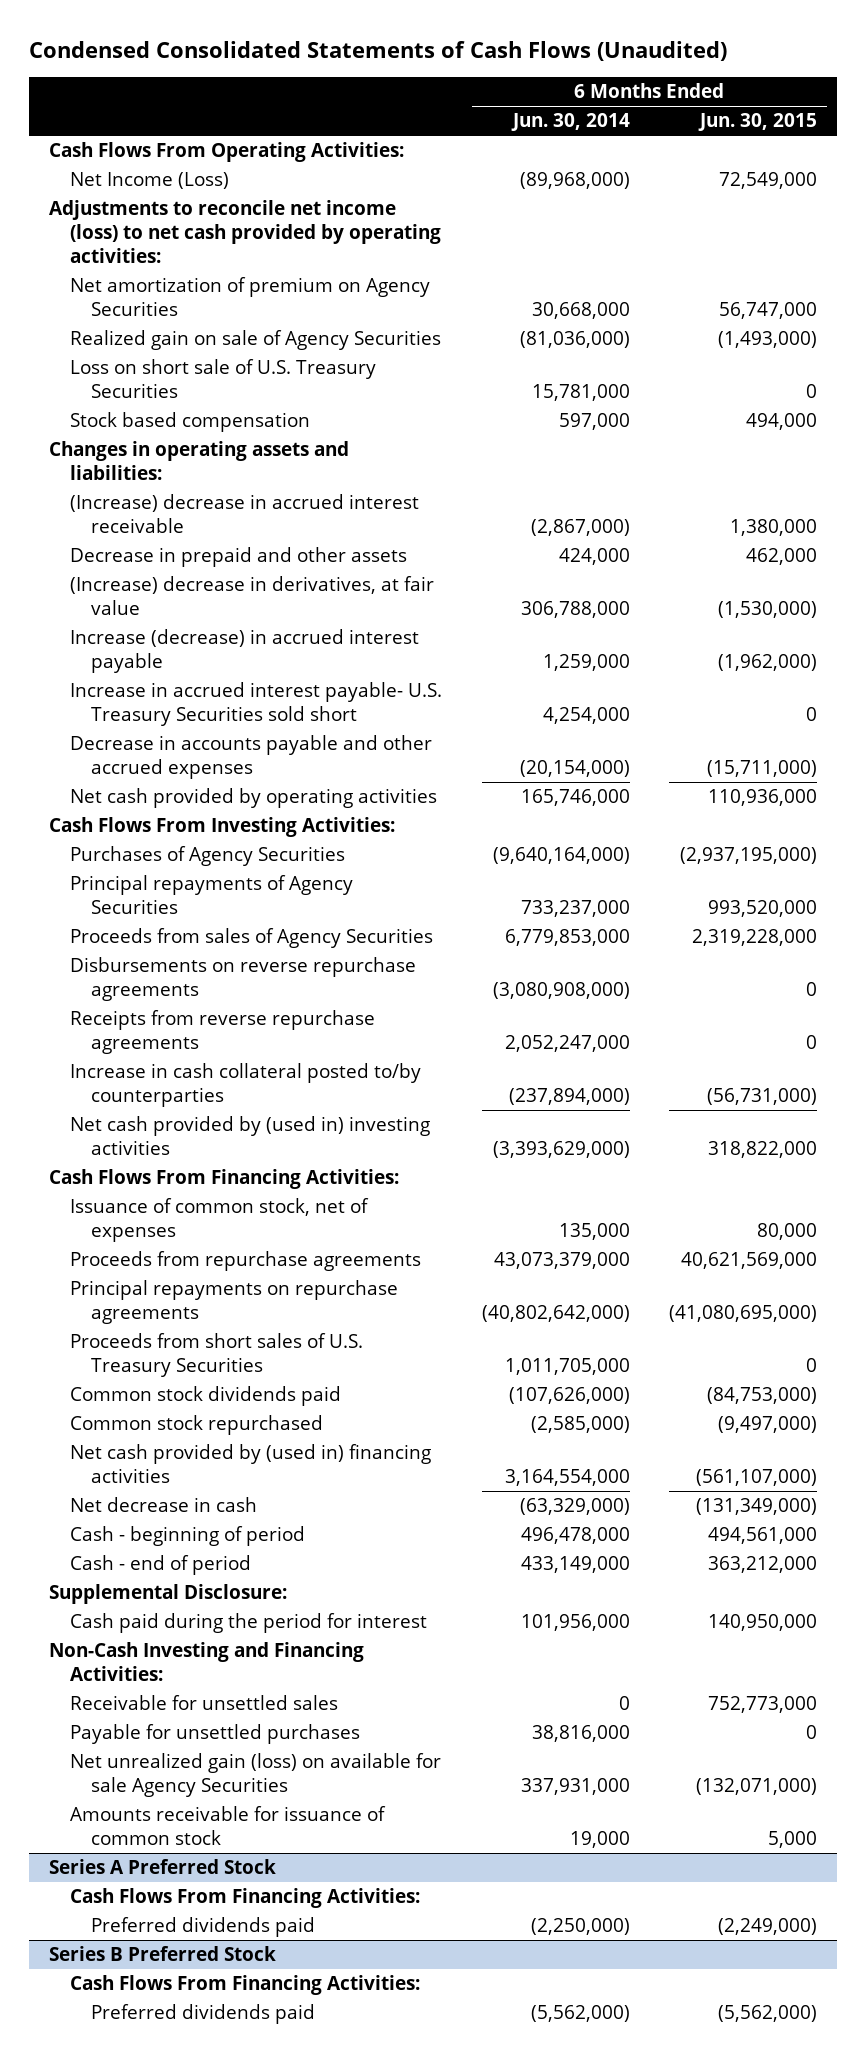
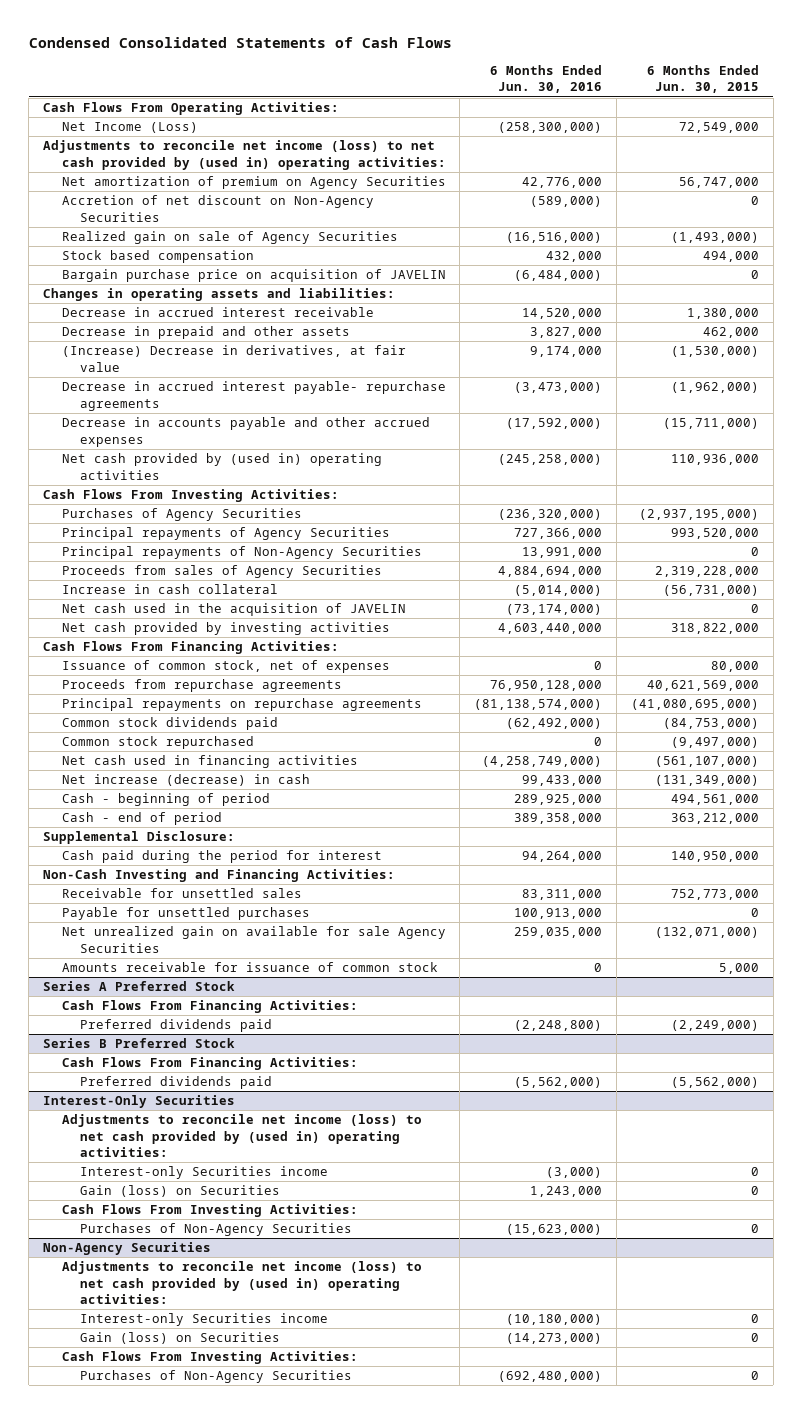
- Condensed Consolidated Statements of Cash Flows (Unaudited)
+ Condensed Consolidated Statements of Cash Flows
- | 6 Months Ended Jun. 30, 2014 | 6 Months Ended Jun. 30, 2015
+ | 6 Months Ended Jun. 30, 2016 | 6 Months Ended Jun. 30, 2015
- Adjustments to reconcile net income (loss) to net cash provided by operating activities:
+ Adjustments to reconcile net income (loss) to net cash provided by (used in) operating activities:
+ Accretion of net discount on Non-Agency Securities | (589,000) | 0
- Loss on short sale of U.S. Treasury Securities | 15,781,000 | 0
+ Bargain purchase price on acquisition of JAVELIN | (6,484,000) | 0
- (Increase) decrease in accrued interest receivable | (2,867,000) | 1,380,000
+ Decrease in accrued interest receivable | 14,520,000 | 1,380,000
- (Increase) decrease in derivatives, at fair value | 306,788,000 | (1,530,000)
- Increase (decrease) in accrued interest payable | 1,259,000 | (1,962,000)
- Increase in accrued interest payable- U.S. Treasury Securities sold short | 4,254,000 | 0
+ (Increase) Decrease in derivatives, at fair value | 9,174,000 | (1,530,000)
+ Decrease in accrued interest payable- repurchase agreements | (3,473,000) | (1,962,000)
- Net cash provided by operating activities | 165,746,000 | 110,936,000
+ Net cash provided by (used in) operating activities | (245,258,000) | 110,936,000
+ Principal repayments of Non-Agency Securities | 13,991,000 | 0
- Disbursements on reverse repurchase agreements | (3,080,908,000) | 0
- Receipts from reverse repurchase agreements | 2,052,247,000 | 0
- Increase in cash collateral posted to/by counterparties | (237,894,000) | (56,731,000)
- Net cash provided by (used in) investing activities | (3,393,629,000) | 318,822,000
+ Increase in cash collateral | (5,014,000) | (56,731,000)
+ Net cash used in the acquisition of JAVELIN | (73,174,000) | 0
+ Net cash provided by investing activities | 4,603,440,000 | 318,822,000
- Proceeds from short sales of U.S. Treasury Securities | 1,011,705,000 | 0
- Net cash provided by (used in) financing activities | 3,164,554,000 | (561,107,000)
- Net decrease in cash | (63,329,000) | (131,349,000)
+ Net cash used in financing activities | (4,258,749,000) | (561,107,000)
+ Net increase (decrease) in cash | 99,433,000 | (131,349,000)
- Net unrealized gain (loss) on available for sale Agency Securities | 337,931,000 | (132,071,000)
+ Net unrealized gain on available for sale Agency Securities | 259,035,000 | (132,071,000)
+ Interest-Only Securities
+ Adjustments to reconcile net income (loss) to net cash provided by (used in) operating activities:
+ Interest-only Securities income | (3,000) | 0
+ Gain (loss) on Securities | 1,243,000 | 0
+ Cash Flows From Investing Activities:
+ Purchases of Non-Agency Securities | (15,623,000) | 0
+ Non-Agency Securities
+ Adjustments to reconcile net income (loss) to net cash provided by (used in) operating activities:
+ Interest-only Securities income | (10,180,000) | 0
+ Gain (loss) on Securities | (14,273,000) | 0
+ Cash Flows From Investing Activities:
+ Purchases of Non-Agency Securities | (692,480,000) | 0

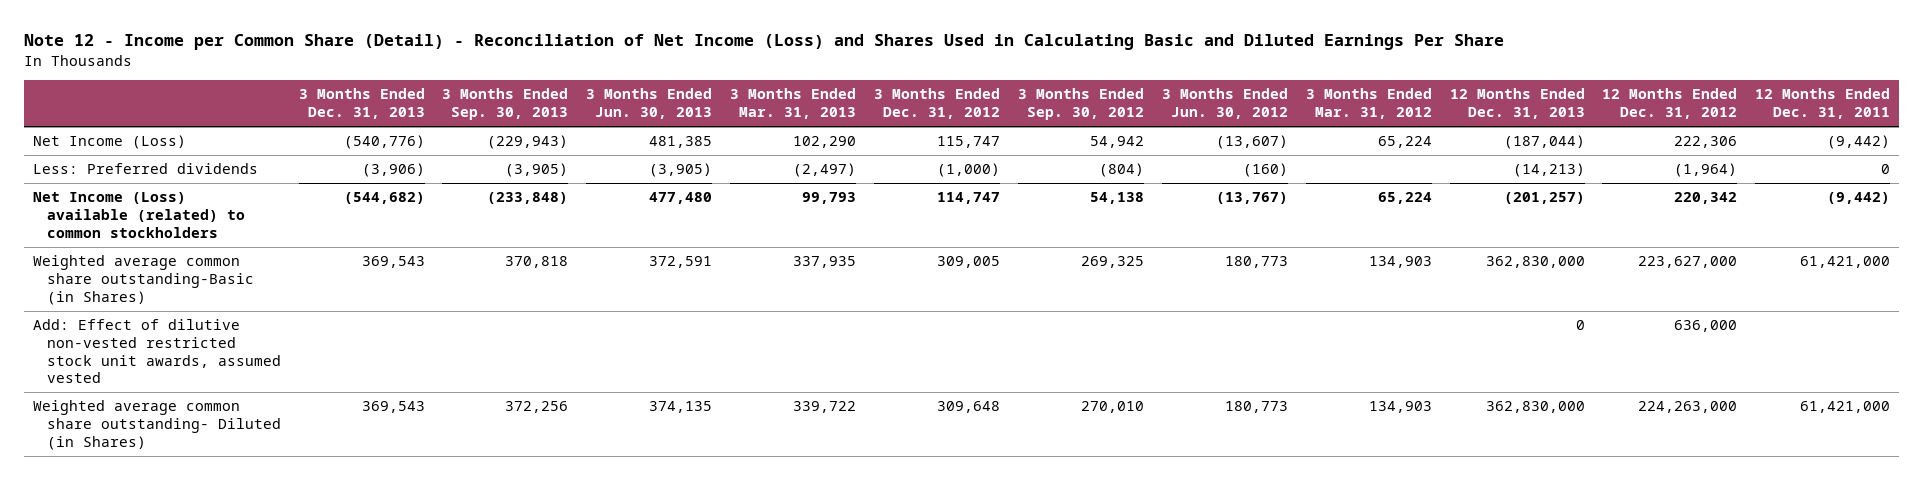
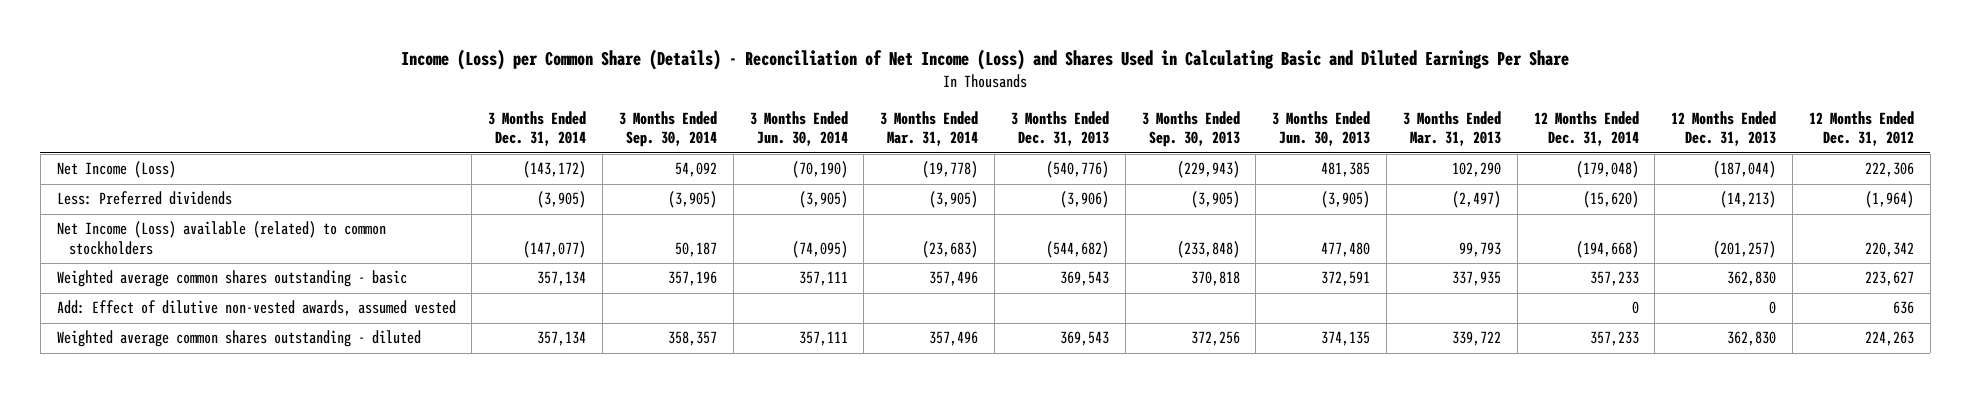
- Note 12 - Income per Common Share (Detail) - Reconciliation of Net Income (Loss) and Shares Used in Calculating Basic and Diluted Earnings Per Share
+ Income (Loss) per Common Share (Details) - Reconciliation of Net Income (Loss) and Shares Used in Calculating Basic and Diluted Earnings Per Share
- | 3 Months Ended Dec. 31, 2013 | 3 Months Ended Sep. 30, 2013 | 3 Months Ended Jun. 30, 2013 | 3 Months Ended Mar. 31, 2013 | 3 Months Ended Dec. 31, 2012 | 3 Months Ended Sep. 30, 2012 | 3 Months Ended Jun. 30, 2012 | 3 Months Ended Mar. 31, 2012 | 12 Months Ended Dec. 31, 2013 | 12 Months Ended Dec. 31, 2012 | 12 Months Ended Dec. 31, 2011
+ | 3 Months Ended Dec. 31, 2014 | 3 Months Ended Sep. 30, 2014 | 3 Months Ended Jun. 30, 2014 | 3 Months Ended Mar. 31, 2014 | 3 Months Ended Dec. 31, 2013 | 3 Months Ended Sep. 30, 2013 | 3 Months Ended Jun. 30, 2013 | 3 Months Ended Mar. 31, 2013 | 12 Months Ended Dec. 31, 2014 | 12 Months Ended Dec. 31, 2013 | 12 Months Ended Dec. 31, 2012
- Weighted average common share outstanding-Basic (in Shares) | 369,543 | 370,818 | 372,591 | 337,935 | 309,005 | 269,325 | 180,773 | 134,903 | 362,830,000 | 223,627,000 | 61,421,000
- Add: Effect of dilutive non-vested restricted stock unit awards, assumed vested | | | | | | | | | 0 | 636,000 |
- Weighted average common share outstanding- Diluted (in Shares) | 369,543 | 372,256 | 374,135 | 339,722 | 309,648 | 270,010 | 180,773 | 134,903 | 362,830,000 | 224,263,000 | 61,421,000
+ Weighted average common shares outstanding - basic | 357,134 | 357,196 | 357,111 | 357,496 | 369,543 | 370,818 | 372,591 | 337,935 | 357,233 | 362,830 | 223,627
+ Add: Effect of dilutive non-vested awards, assumed vested | | | | | | | | | 0 | 0 | 636
+ Weighted average common shares outstanding - diluted | 357,134 | 358,357 | 357,111 | 357,496 | 369,543 | 372,256 | 374,135 | 339,722 | 357,233 | 362,830 | 224,263

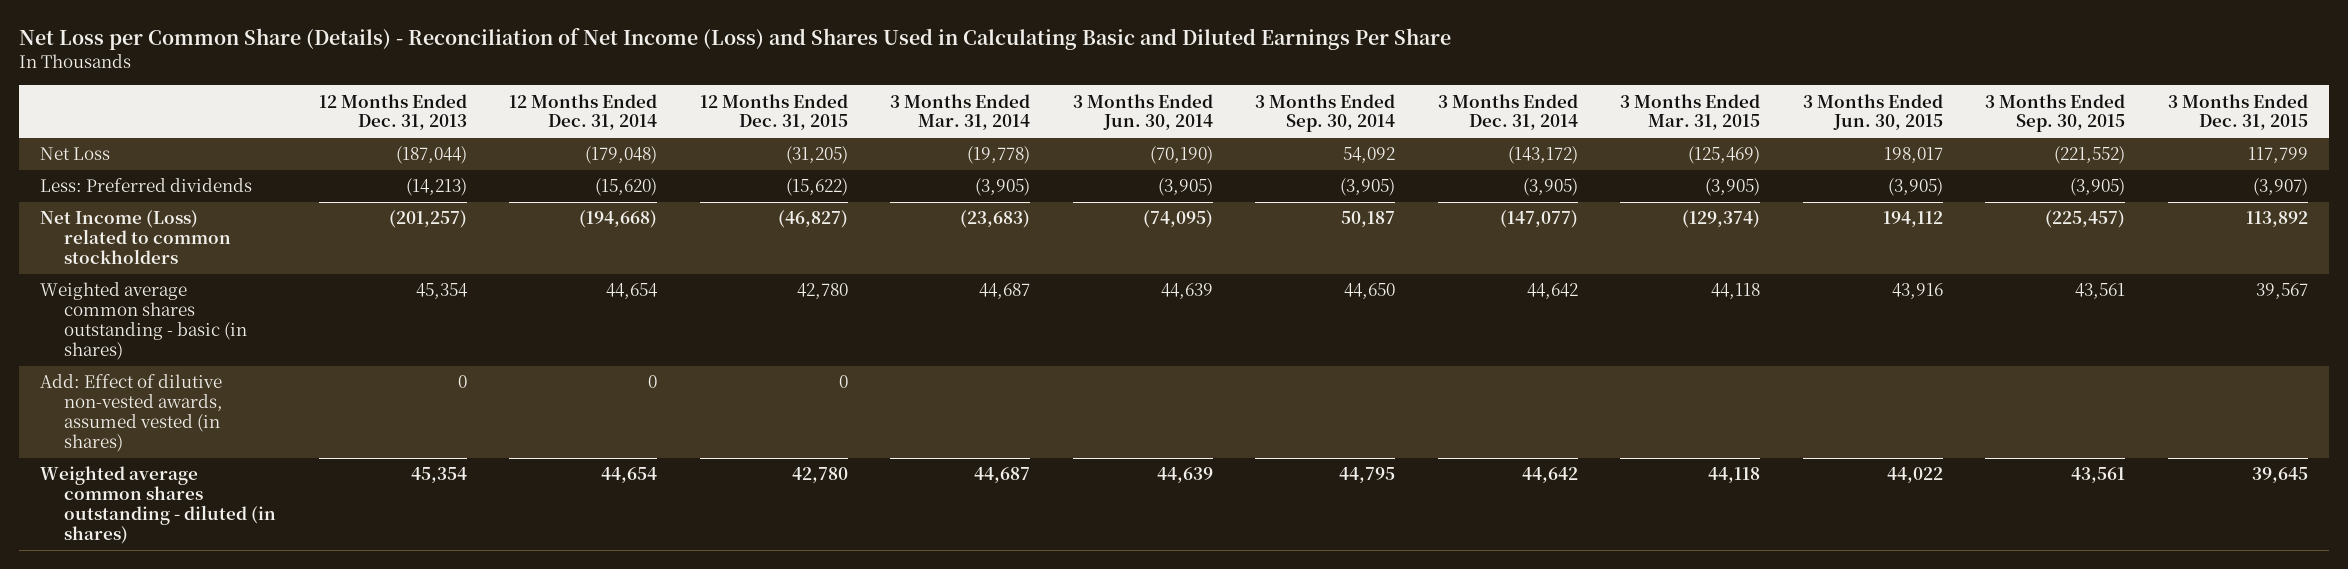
- Income (Loss) per Common Share (Details) - Reconciliation of Net Income (Loss) and Shares Used in Calculating Basic and Diluted Earnings Per Share
+ Net Loss per Common Share (Details) - Reconciliation of Net Income (Loss) and Shares Used in Calculating Basic and Diluted Earnings Per Share
- | 3 Months Ended Dec. 31, 2014 | 3 Months Ended Sep. 30, 2014 | 3 Months Ended Jun. 30, 2014 | 3 Months Ended Mar. 31, 2014 | 3 Months Ended Dec. 31, 2013 | 3 Months Ended Sep. 30, 2013 | 3 Months Ended Jun. 30, 2013 | 3 Months Ended Mar. 31, 2013 | 12 Months Ended Dec. 31, 2014 | 12 Months Ended Dec. 31, 2013 | 12 Months Ended Dec. 31, 2012
+ | 12 Months Ended Dec. 31, 2013 | 12 Months Ended Dec. 31, 2014 | 12 Months Ended Dec. 31, 2015 | 3 Months Ended Mar. 31, 2014 | 3 Months Ended Jun. 30, 2014 | 3 Months Ended Sep. 30, 2014 | 3 Months Ended Dec. 31, 2014 | 3 Months Ended Mar. 31, 2015 | 3 Months Ended Jun. 30, 2015 | 3 Months Ended Sep. 30, 2015 | 3 Months Ended Dec. 31, 2015
- Net Income (Loss) | (143,172) | 54,092 | (70,190) | (19,778) | (540,776) | (229,943) | 481,385 | 102,290 | (179,048) | (187,044) | 222,306
+ Net Loss | (187,044) | (179,048) | (31,205) | (19,778) | (70,190) | 54,092 | (143,172) | (125,469) | 198,017 | (221,552) | 117,799
- Net Income (Loss) available (related) to common stockholders | (147,077) | 50,187 | (74,095) | (23,683) | (544,682) | (233,848) | 477,480 | 99,793 | (194,668) | (201,257) | 220,342
- Weighted average common shares outstanding - basic | 357,134 | 357,196 | 357,111 | 357,496 | 369,543 | 370,818 | 372,591 | 337,935 | 357,233 | 362,830 | 223,627
- Add: Effect of dilutive non-vested awards, assumed vested | | | | | | | | | 0 | 0 | 636
- Weighted average common shares outstanding - diluted | 357,134 | 358,357 | 357,111 | 357,496 | 369,543 | 372,256 | 374,135 | 339,722 | 357,233 | 362,830 | 224,263
+ Net Income (Loss) related to common stockholders | (201,257) | (194,668) | (46,827) | (23,683) | (74,095) | 50,187 | (147,077) | (129,374) | 194,112 | (225,457) | 113,892
+ Weighted average common shares outstanding - basic (in shares) | 45,354 | 44,654 | 42,780 | 44,687 | 44,639 | 44,650 | 44,642 | 44,118 | 43,916 | 43,561 | 39,567
+ Add: Effect of dilutive non-vested awards, assumed vested (in shares) | 0 | 0 | 0 | | | | | | | |
+ Weighted average common shares outstanding - diluted (in shares) | 45,354 | 44,654 | 42,780 | 44,687 | 44,639 | 44,795 | 44,642 | 44,118 | 44,022 | 43,561 | 39,645

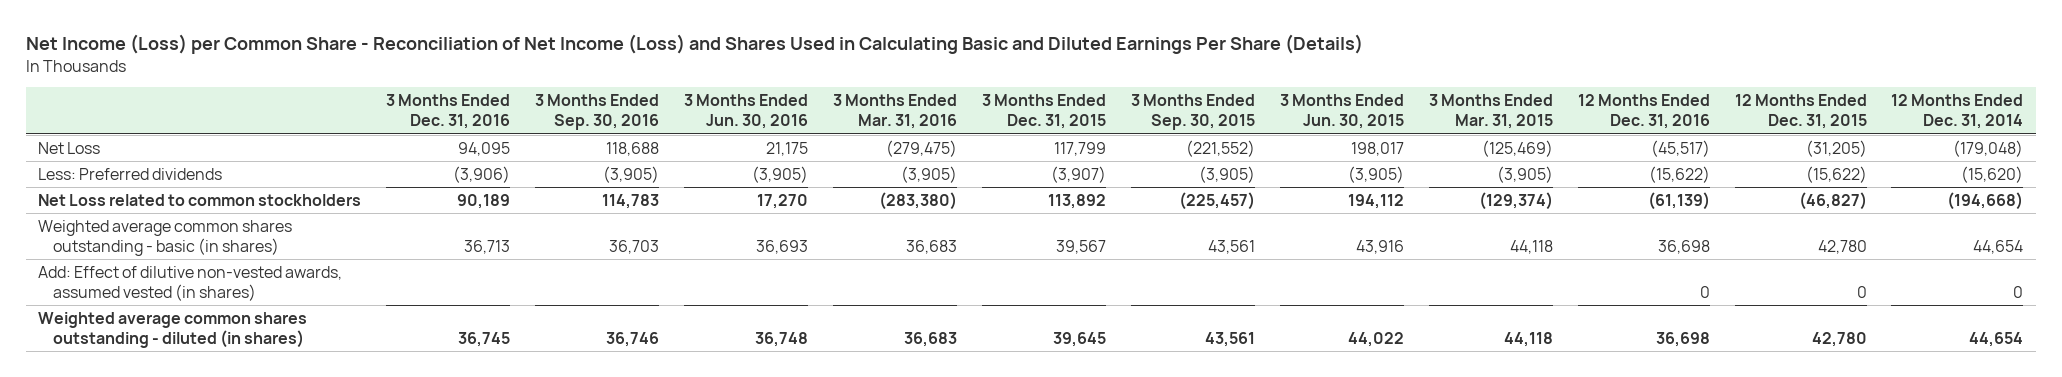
- Net Loss per Common Share (Details) - Reconciliation of Net Income (Loss) and Shares Used in Calculating Basic and Diluted Earnings Per Share
+ Net Income (Loss) per Common Share - Reconciliation of Net Income (Loss) and Shares Used in Calculating Basic and Diluted Earnings Per Share (Details)
- | 12 Months Ended Dec. 31, 2013 | 12 Months Ended Dec. 31, 2014 | 12 Months Ended Dec. 31, 2015 | 3 Months Ended Mar. 31, 2014 | 3 Months Ended Jun. 30, 2014 | 3 Months Ended Sep. 30, 2014 | 3 Months Ended Dec. 31, 2014 | 3 Months Ended Mar. 31, 2015 | 3 Months Ended Jun. 30, 2015 | 3 Months Ended Sep. 30, 2015 | 3 Months Ended Dec. 31, 2015
+ | 3 Months Ended Dec. 31, 2016 | 3 Months Ended Sep. 30, 2016 | 3 Months Ended Jun. 30, 2016 | 3 Months Ended Mar. 31, 2016 | 3 Months Ended Dec. 31, 2015 | 3 Months Ended Sep. 30, 2015 | 3 Months Ended Jun. 30, 2015 | 3 Months Ended Mar. 31, 2015 | 12 Months Ended Dec. 31, 2016 | 12 Months Ended Dec. 31, 2015 | 12 Months Ended Dec. 31, 2014
- Net Income (Loss) related to common stockholders | (201,257) | (194,668) | (46,827) | (23,683) | (74,095) | 50,187 | (147,077) | (129,374) | 194,112 | (225,457) | 113,892
+ Net Loss related to common stockholders | 90,189 | 114,783 | 17,270 | (283,380) | 113,892 | (225,457) | 194,112 | (129,374) | (61,139) | (46,827) | (194,668)

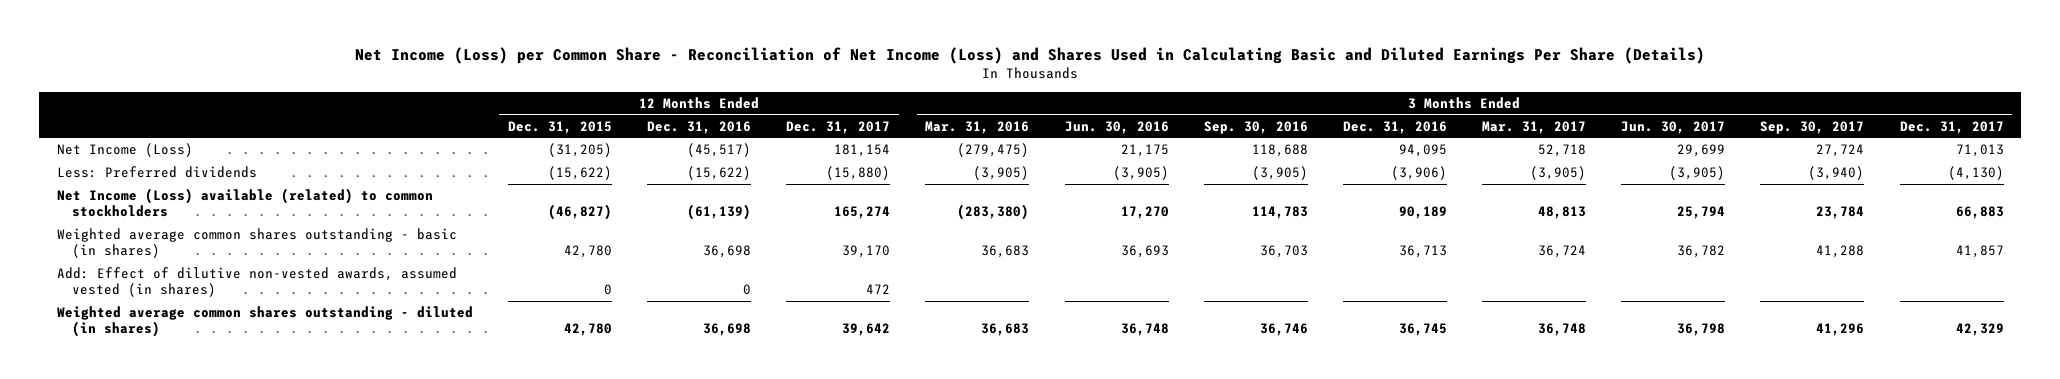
- | 3 Months Ended Dec. 31, 2016 | 3 Months Ended Sep. 30, 2016 | 3 Months Ended Jun. 30, 2016 | 3 Months Ended Mar. 31, 2016 | 3 Months Ended Dec. 31, 2015 | 3 Months Ended Sep. 30, 2015 | 3 Months Ended Jun. 30, 2015 | 3 Months Ended Mar. 31, 2015 | 12 Months Ended Dec. 31, 2016 | 12 Months Ended Dec. 31, 2015 | 12 Months Ended Dec. 31, 2014
+ | 12 Months Ended Dec. 31, 2015 | 12 Months Ended Dec. 31, 2016 | 12 Months Ended Dec. 31, 2017 | 3 Months Ended Mar. 31, 2016 | 3 Months Ended Jun. 30, 2016 | 3 Months Ended Sep. 30, 2016 | 3 Months Ended Dec. 31, 2016 | 3 Months Ended Mar. 31, 2017 | 3 Months Ended Jun. 30, 2017 | 3 Months Ended Sep. 30, 2017 | 3 Months Ended Dec. 31, 2017
- Net Loss | 94,095 | 118,688 | 21,175 | (279,475) | 117,799 | (221,552) | 198,017 | (125,469) | (45,517) | (31,205) | (179,048)
+ Net Income (Loss) | (31,205) | (45,517) | 181,154 | (279,475) | 21,175 | 118,688 | 94,095 | 52,718 | 29,699 | 27,724 | 71,013
- Net Loss related to common stockholders | 90,189 | 114,783 | 17,270 | (283,380) | 113,892 | (225,457) | 194,112 | (129,374) | (61,139) | (46,827) | (194,668)
+ Net Income (Loss) available (related) to common stockholders | (46,827) | (61,139) | 165,274 | (283,380) | 17,270 | 114,783 | 90,189 | 48,813 | 25,794 | 23,784 | 66,883

